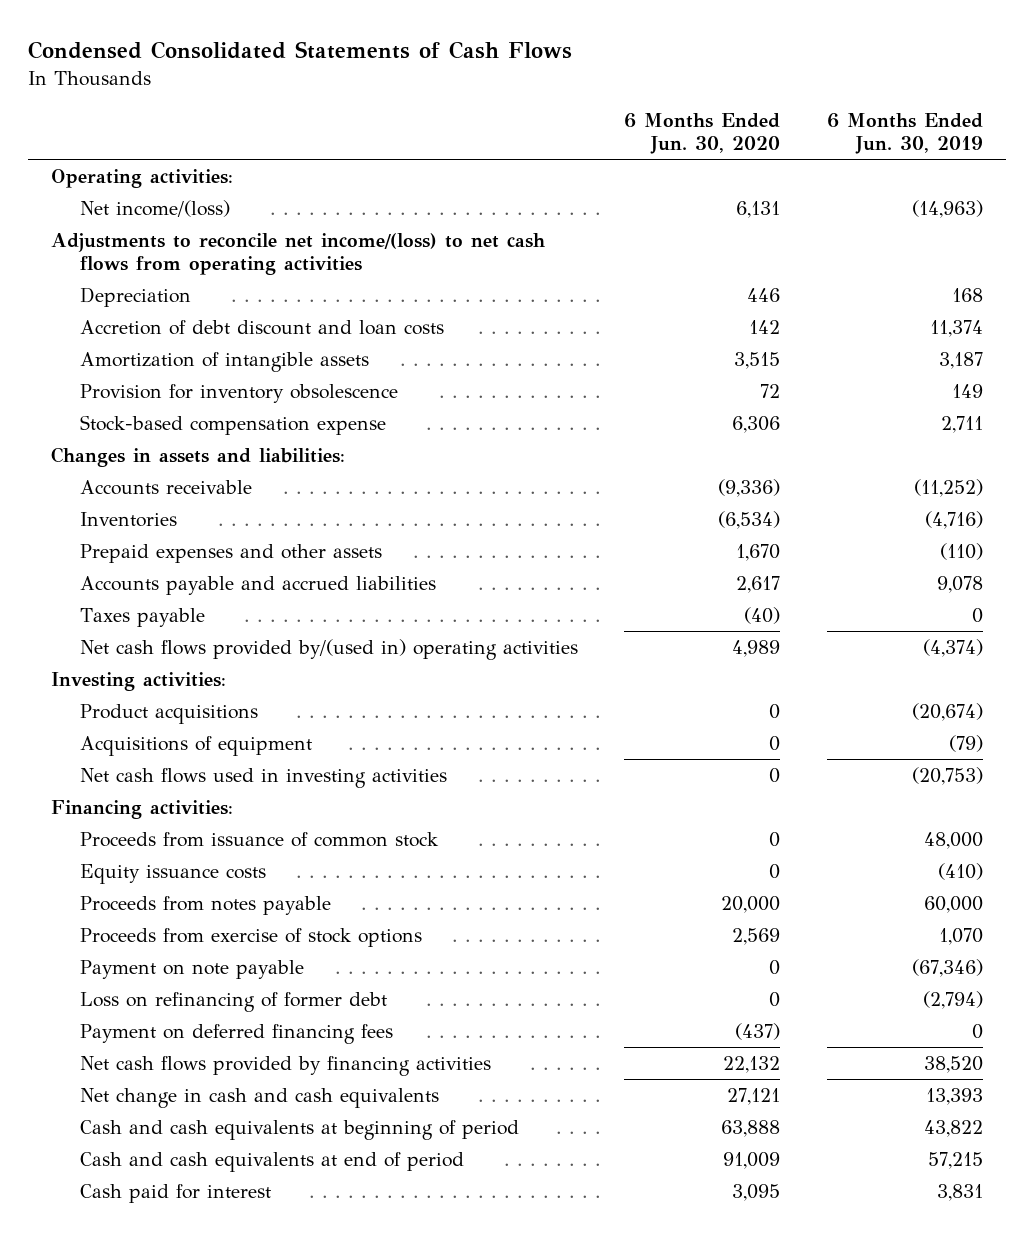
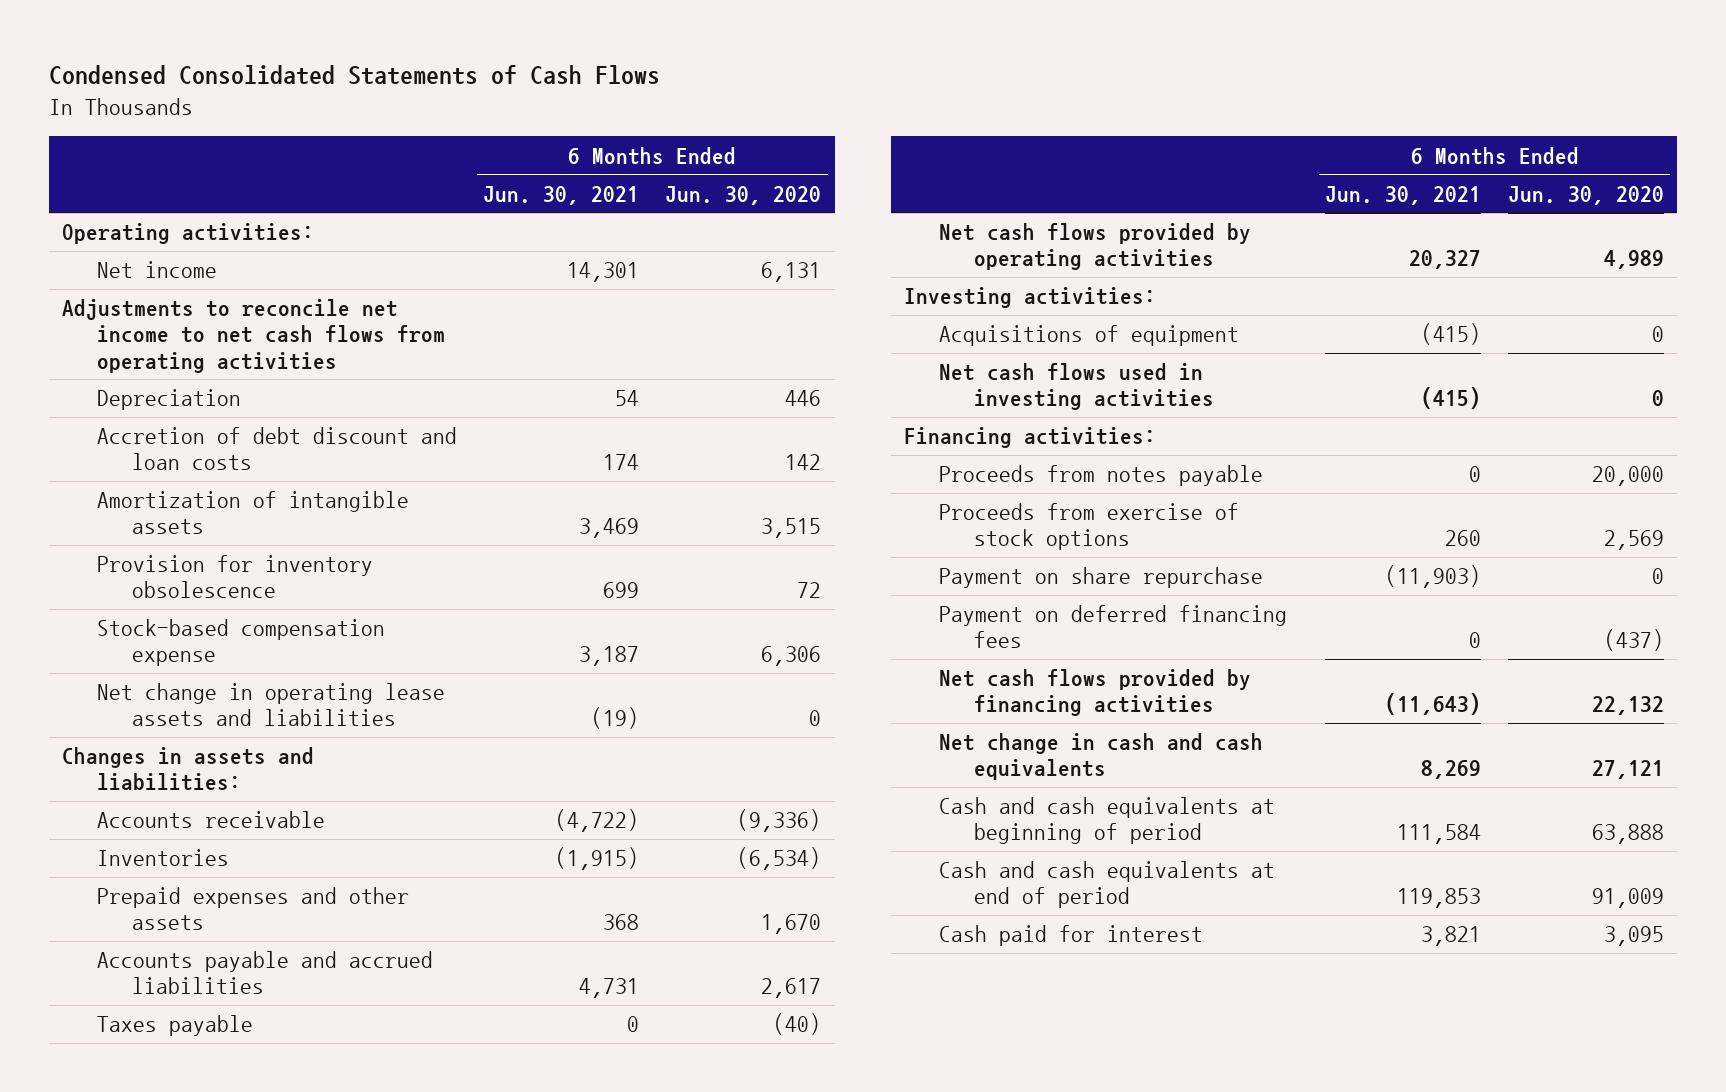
- | 6 Months Ended Jun. 30, 2020 | 6 Months Ended Jun. 30, 2019
+ | 6 Months Ended Jun. 30, 2021 | 6 Months Ended Jun. 30, 2020
- Net income/(loss) | 6,131 | (14,963)
- Adjustments to reconcile net income/(loss) to net cash flows from operating activities
+ Net income | 14,301 | 6,131
+ Adjustments to reconcile net income to net cash flows from operating activities
+ Net change in operating lease assets and liabilities | (19) | 0
- Net cash flows provided by/(used in) operating activities | 4,989 | (4,374)
+ Net cash flows provided by operating activities | 20,327 | 4,989
- Product acquisitions | 0 | (20,674)
- Proceeds from issuance of common stock | 0 | 48,000
- Equity issuance costs | 0 | (410)
- Payment on note payable | 0 | (67,346)
- Loss on refinancing of former debt | 0 | (2,794)
+ Payment on share repurchase | (11,903) | 0

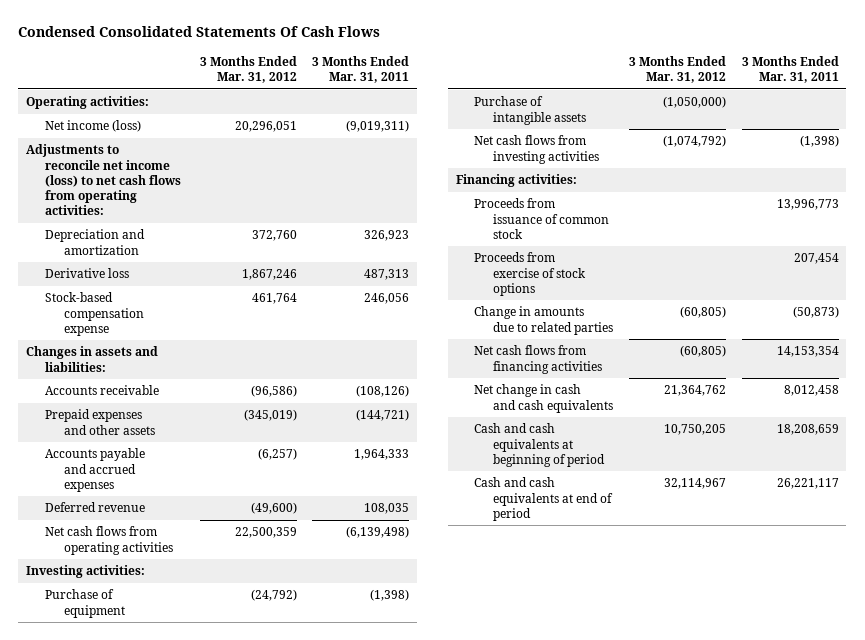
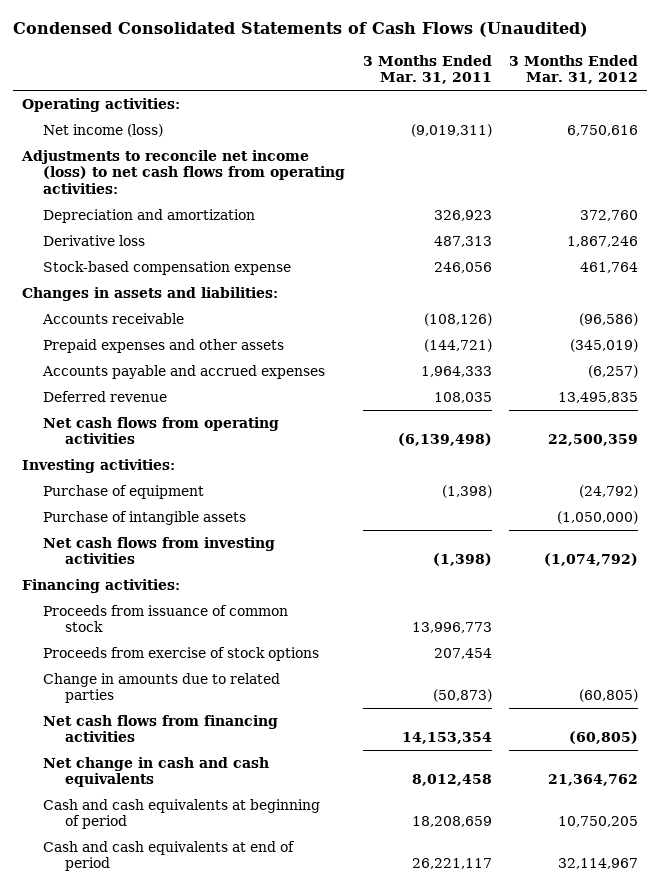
- Condensed Consolidated Statements Of Cash Flows
+ Condensed Consolidated Statements of Cash Flows (Unaudited)
- | 3 Months Ended Mar. 31, 2012 | 3 Months Ended Mar. 31, 2011
+ | 3 Months Ended Mar. 31, 2011 | 3 Months Ended Mar. 31, 2012
- Net income (loss) | 20,296,051 | (9,019,311)
+ Net income (loss) | (9,019,311) | 6,750,616
- Deferred revenue | (49,600) | 108,035
+ Deferred revenue | 108,035 | 13,495,835

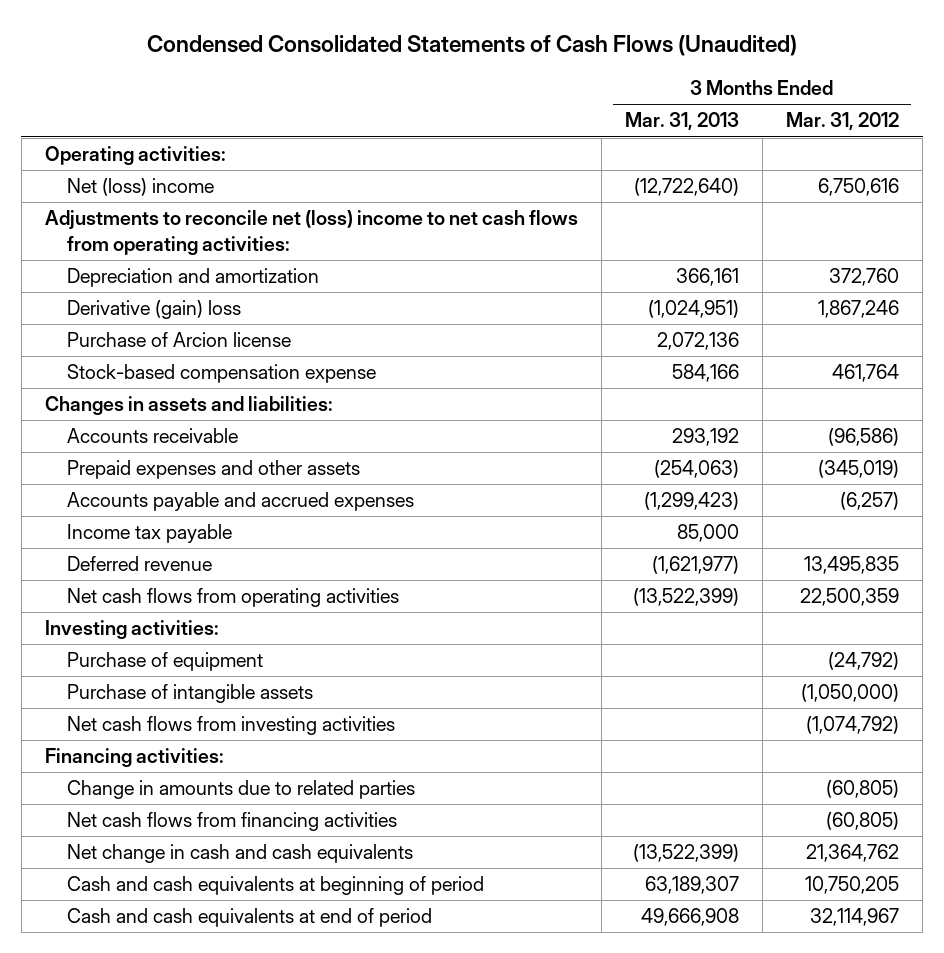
- | 3 Months Ended Mar. 31, 2011 | 3 Months Ended Mar. 31, 2012
+ | 3 Months Ended Mar. 31, 2013 | 3 Months Ended Mar. 31, 2012
- Net income (loss) | (9,019,311) | 6,750,616
- Adjustments to reconcile net income (loss) to net cash flows from operating activities:
+ Net (loss) income | (12,722,640) | 6,750,616
+ Adjustments to reconcile net (loss) income to net cash flows from operating activities:
- Derivative loss | 487,313 | 1,867,246
+ Derivative (gain) loss | (1,024,951) | 1,867,246
+ Purchase of Arcion license | 2,072,136 |
+ Income tax payable | 85,000 |
- Proceeds from issuance of common stock | 13,996,773 |
- Proceeds from exercise of stock options | 207,454 |

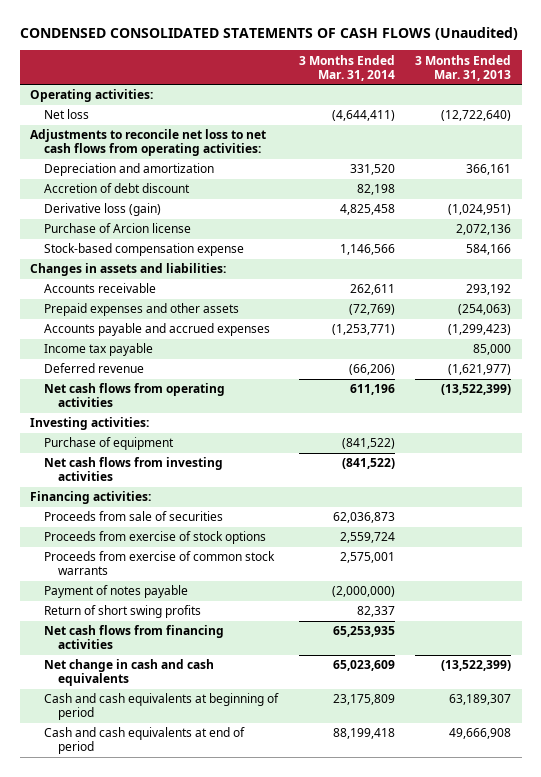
- Condensed Consolidated Statements of Cash Flows (Unaudited)
+ CONDENSED CONSOLIDATED STATEMENTS OF CASH FLOWS (Unaudited)
- | 3 Months Ended Mar. 31, 2013 | 3 Months Ended Mar. 31, 2012
+ | 3 Months Ended Mar. 31, 2014 | 3 Months Ended Mar. 31, 2013
- Net (loss) income | (12,722,640) | 6,750,616
- Adjustments to reconcile net (loss) income to net cash flows from operating activities:
+ Net loss | (4,644,411) | (12,722,640)
+ Adjustments to reconcile net loss to net cash flows from operating activities:
- Derivative (gain) loss | (1,024,951) | 1,867,246
+ Accretion of debt discount | 82,198 |
+ Derivative loss (gain) | 4,825,458 | (1,024,951)
- Purchase of intangible assets | | (1,050,000)
- Change in amounts due to related parties | | (60,805)
+ Proceeds from sale of securities | 62,036,873 |
+ Proceeds from exercise of stock options | 2,559,724 |
+ Proceeds from exercise of common stock warrants | 2,575,001 |
+ Payment of notes payable | (2,000,000) |
+ Return of short swing profits | 82,337 |

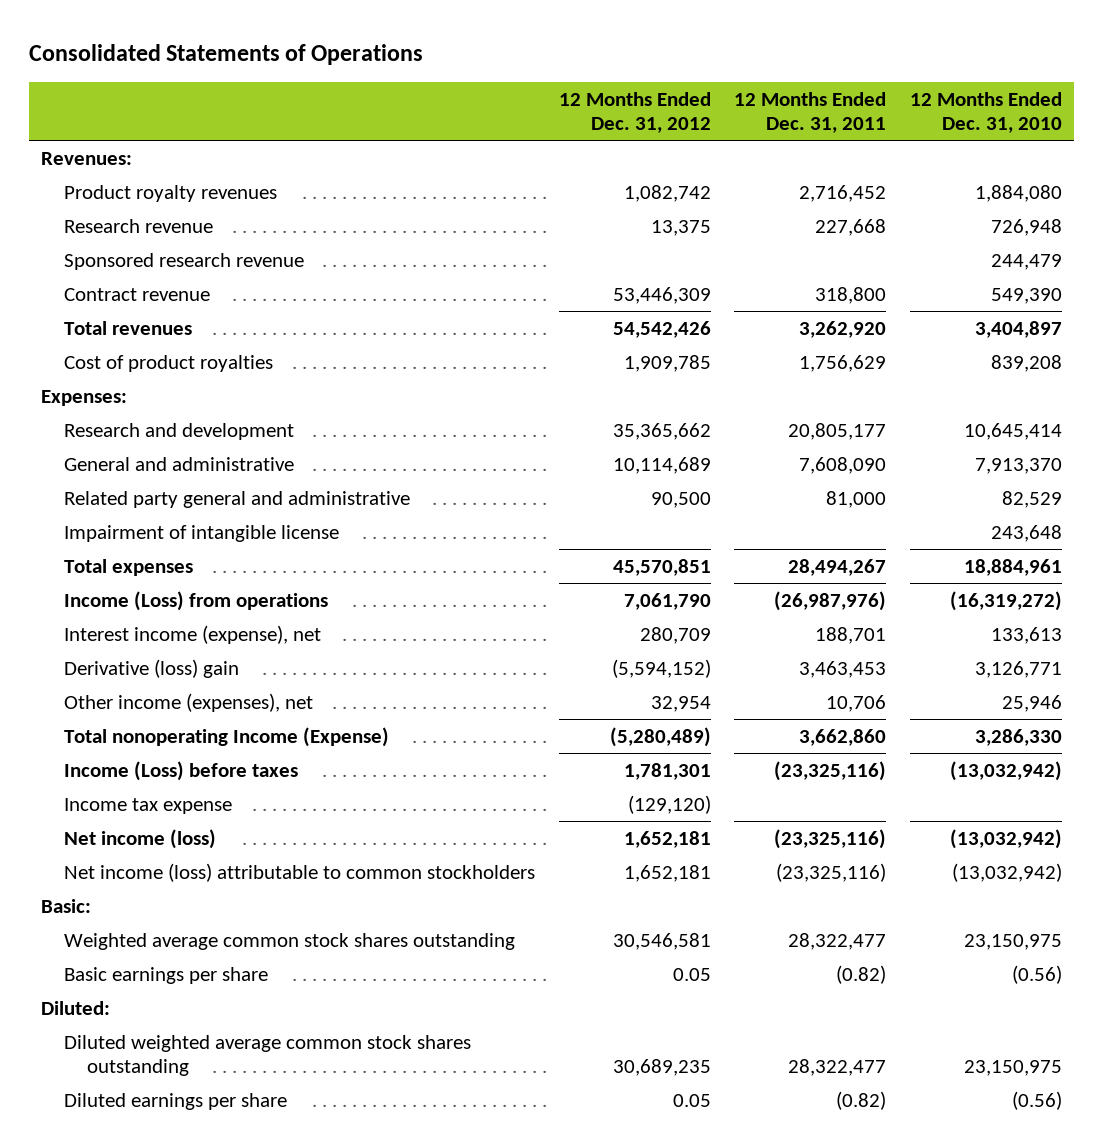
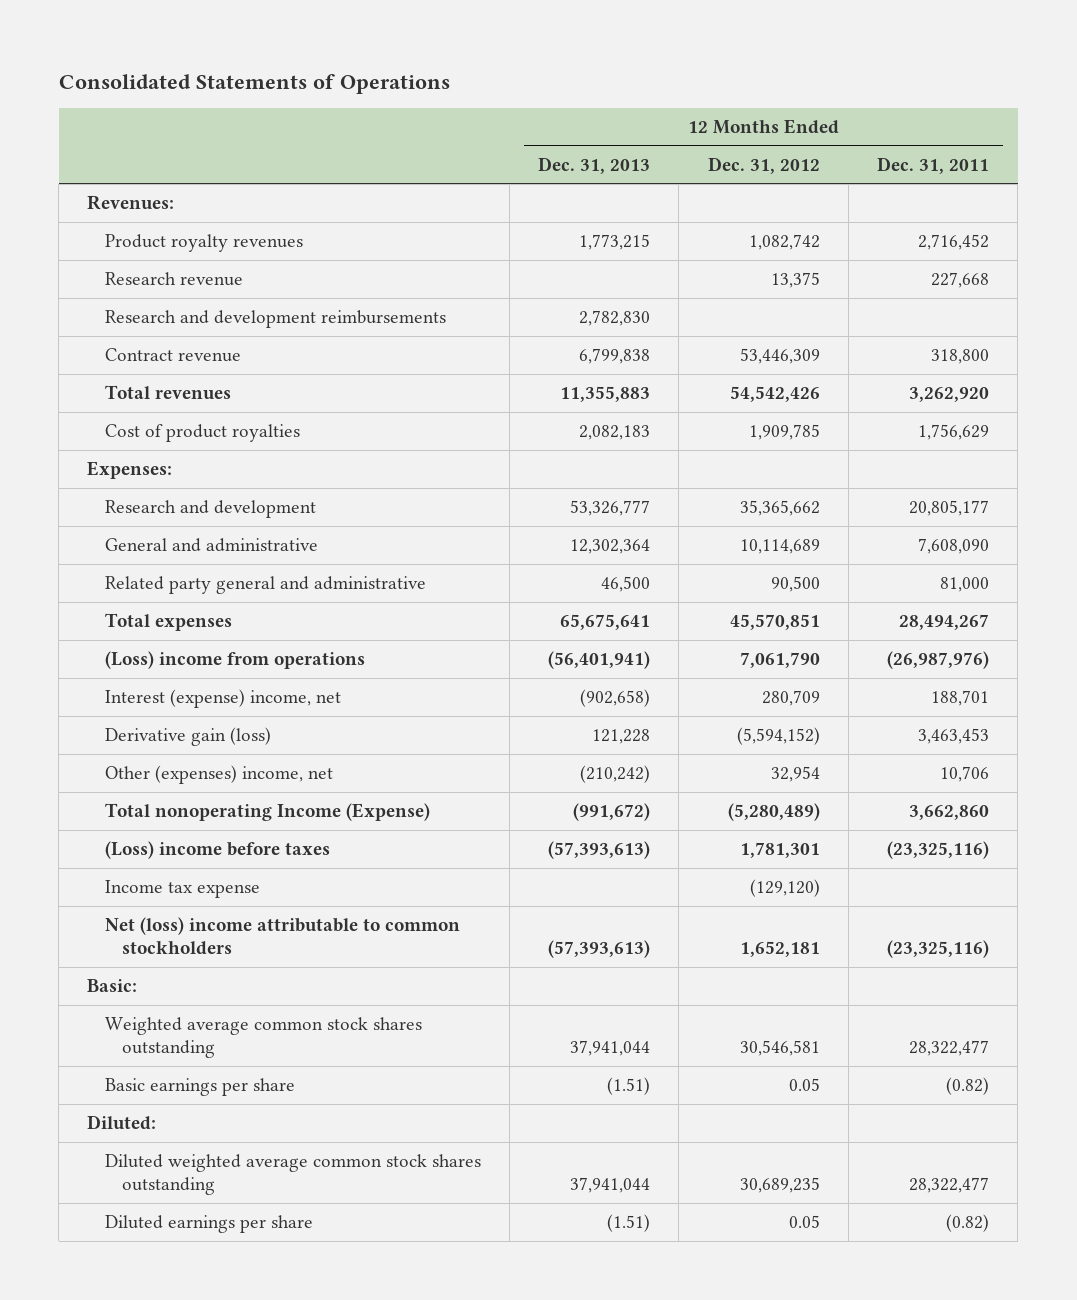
- | 12 Months Ended Dec. 31, 2012 | 12 Months Ended Dec. 31, 2011 | 12 Months Ended Dec. 31, 2010
+ | 12 Months Ended Dec. 31, 2013 | 12 Months Ended Dec. 31, 2012 | 12 Months Ended Dec. 31, 2011
- Sponsored research revenue | | | 244,479
+ Research and development reimbursements | 2,782,830 | |
- Impairment of intangible license | | | 243,648
- Income (Loss) from operations | 7,061,790 | (26,987,976) | (16,319,272)
- Interest income (expense), net | 280,709 | 188,701 | 133,613
- Derivative (loss) gain | (5,594,152) | 3,463,453 | 3,126,771
- Other income (expenses), net | 32,954 | 10,706 | 25,946
+ (Loss) income from operations | (56,401,941) | 7,061,790 | (26,987,976)
+ Interest (expense) income, net | (902,658) | 280,709 | 188,701
+ Derivative gain (loss) | 121,228 | (5,594,152) | 3,463,453
+ Other (expenses) income, net | (210,242) | 32,954 | 10,706
- Income (Loss) before taxes | 1,781,301 | (23,325,116) | (13,032,942)
+ (Loss) income before taxes | (57,393,613) | 1,781,301 | (23,325,116)
- Net income (loss) | 1,652,181 | (23,325,116) | (13,032,942)
- Net income (loss) attributable to common stockholders | 1,652,181 | (23,325,116) | (13,032,942)
+ Net (loss) income attributable to common stockholders | (57,393,613) | 1,652,181 | (23,325,116)

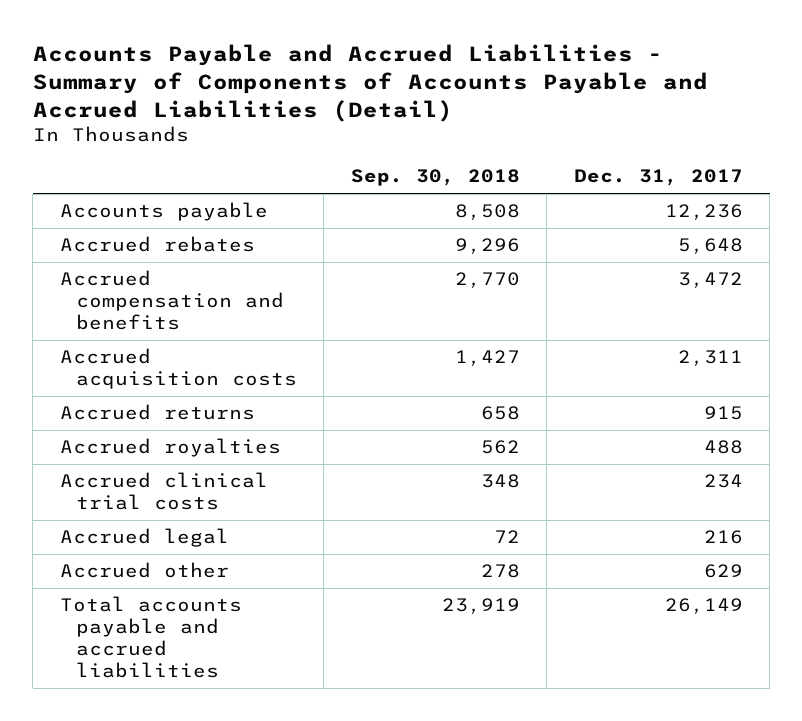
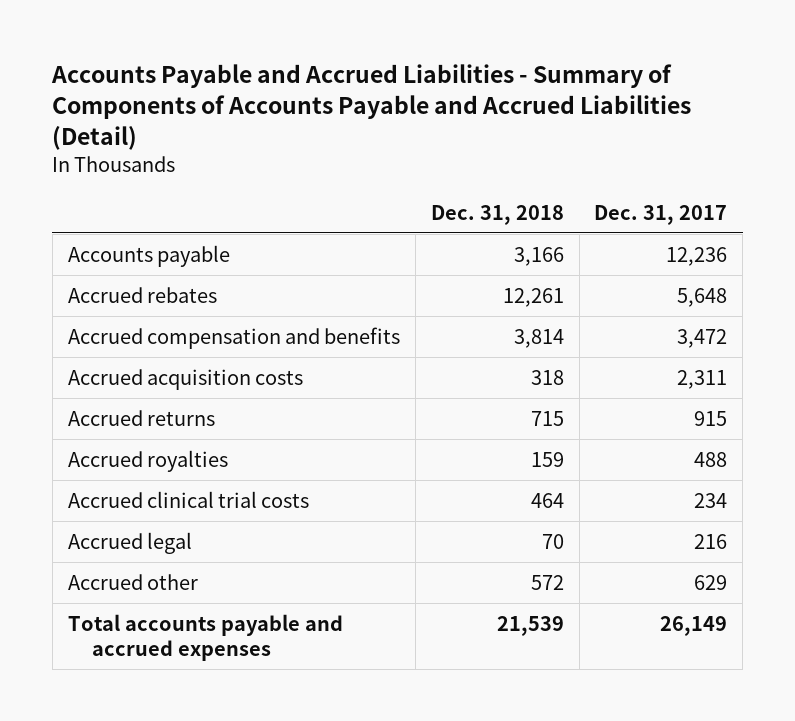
- | Sep. 30, 2018 | Dec. 31, 2017
+ | Dec. 31, 2018 | Dec. 31, 2017
- Total accounts payable and accrued liabilities | 23,919 | 26,149
+ Total accounts payable and accrued expenses | 21,539 | 26,149

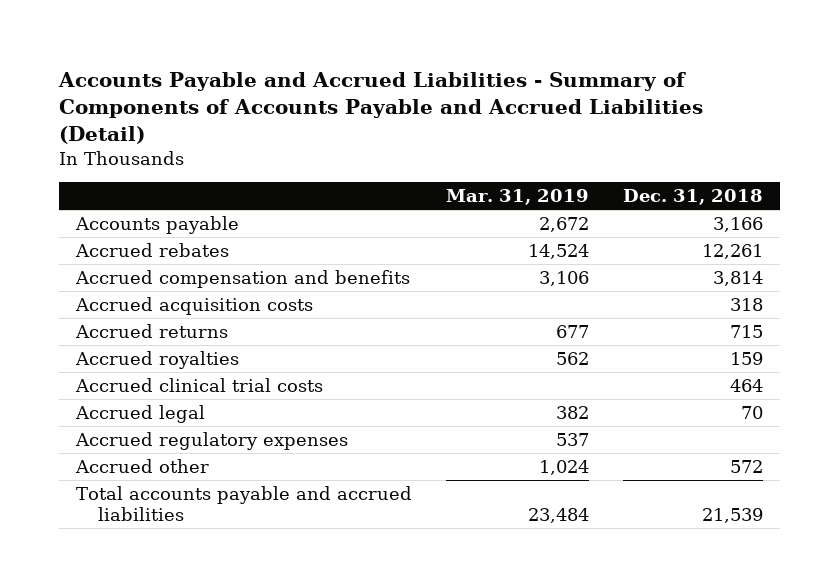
- | Dec. 31, 2018 | Dec. 31, 2017
+ | Mar. 31, 2019 | Dec. 31, 2018
+ Accrued regulatory expenses | 537 |
- Total accounts payable and accrued expenses | 21,539 | 26,149
+ Total accounts payable and accrued liabilities | 23,484 | 21,539

